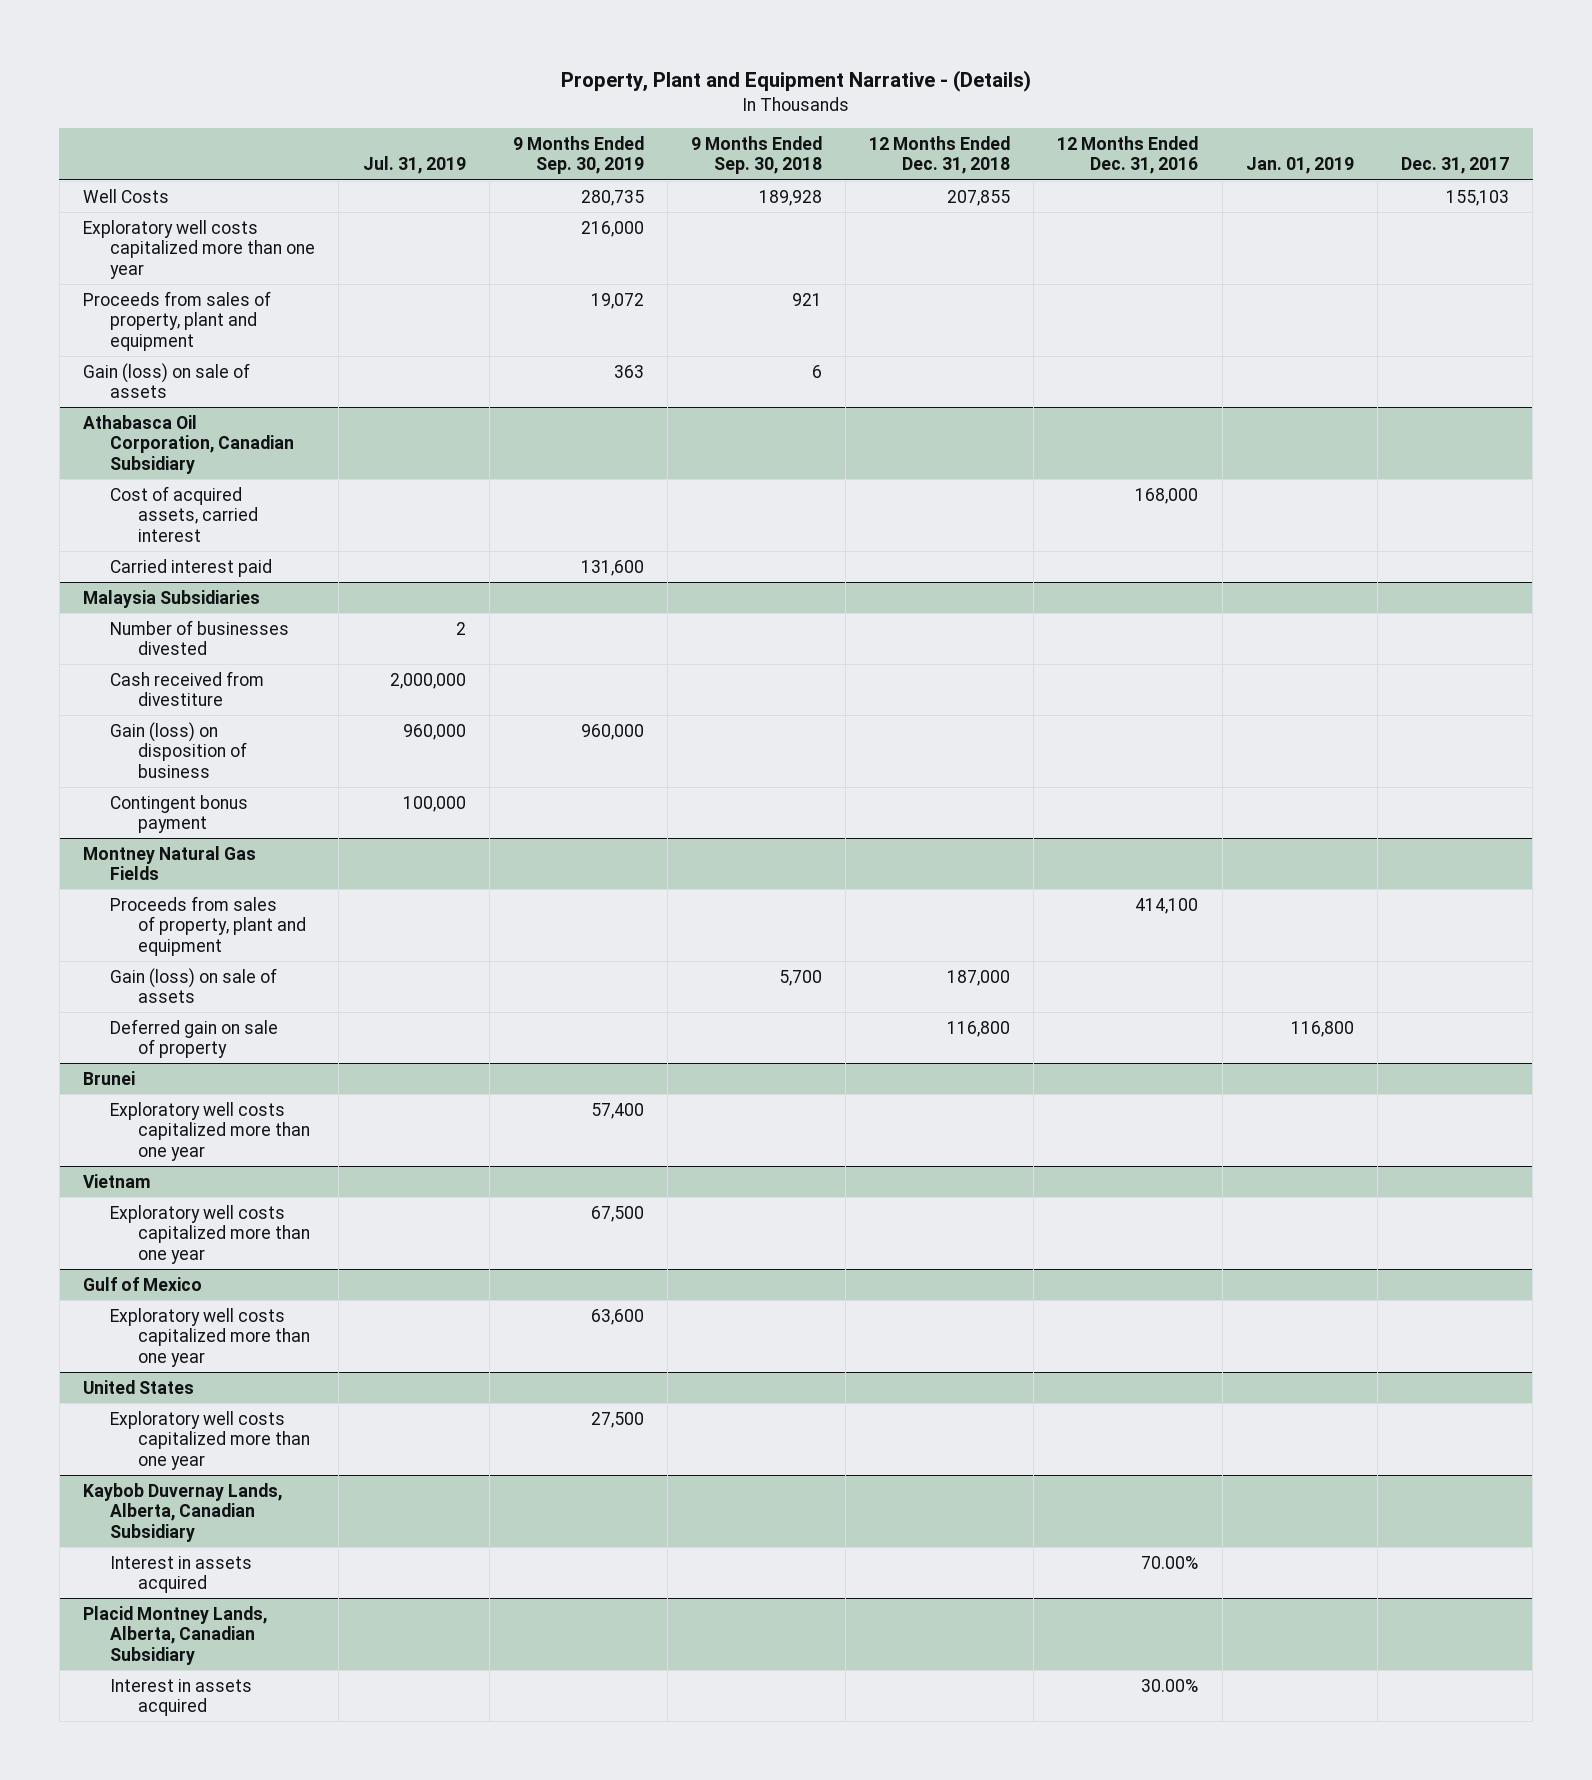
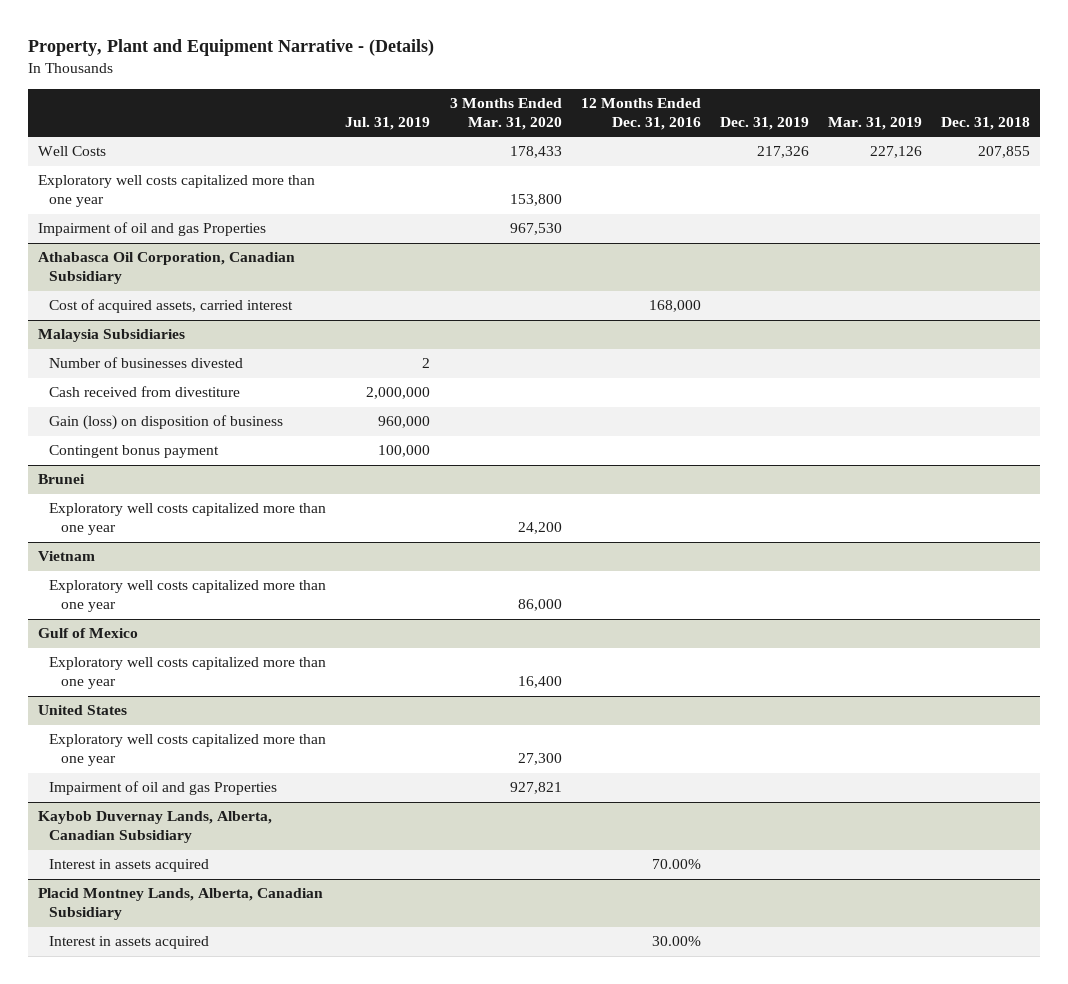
- | Jul. 31, 2019 | 9 Months Ended Sep. 30, 2019 | 9 Months Ended Sep. 30, 2018 | 12 Months Ended Dec. 31, 2018 | 12 Months Ended Dec. 31, 2016 | Jan. 01, 2019 | Dec. 31, 2017
+ | Jul. 31, 2019 | 3 Months Ended Mar. 31, 2020 | 12 Months Ended Dec. 31, 2016 | Dec. 31, 2019 | Mar. 31, 2019 | Dec. 31, 2018
- Proceeds from sales of property, plant and equipment | | 19,072 | 921 | | | |
- Gain (loss) on sale of assets | | 363 | 6 | | | |
+ Impairment of oil and gas Properties | | 967,530 | | | |
@ Athabasca Oil Corporation, Canadian Subsidiary
- Carried interest paid | | 131,600 | | | | |
- Montney Natural Gas Fields
- Proceeds from sales of property, plant and equipment | | | | | 414,100 | |
- Gain (loss) on sale of assets | | | 5,700 | 187,000 | | |
- Deferred gain on sale of property | | | | 116,800 | | 116,800 |
@ United States
+ Impairment of oil and gas Properties | | 927,821 | | | |

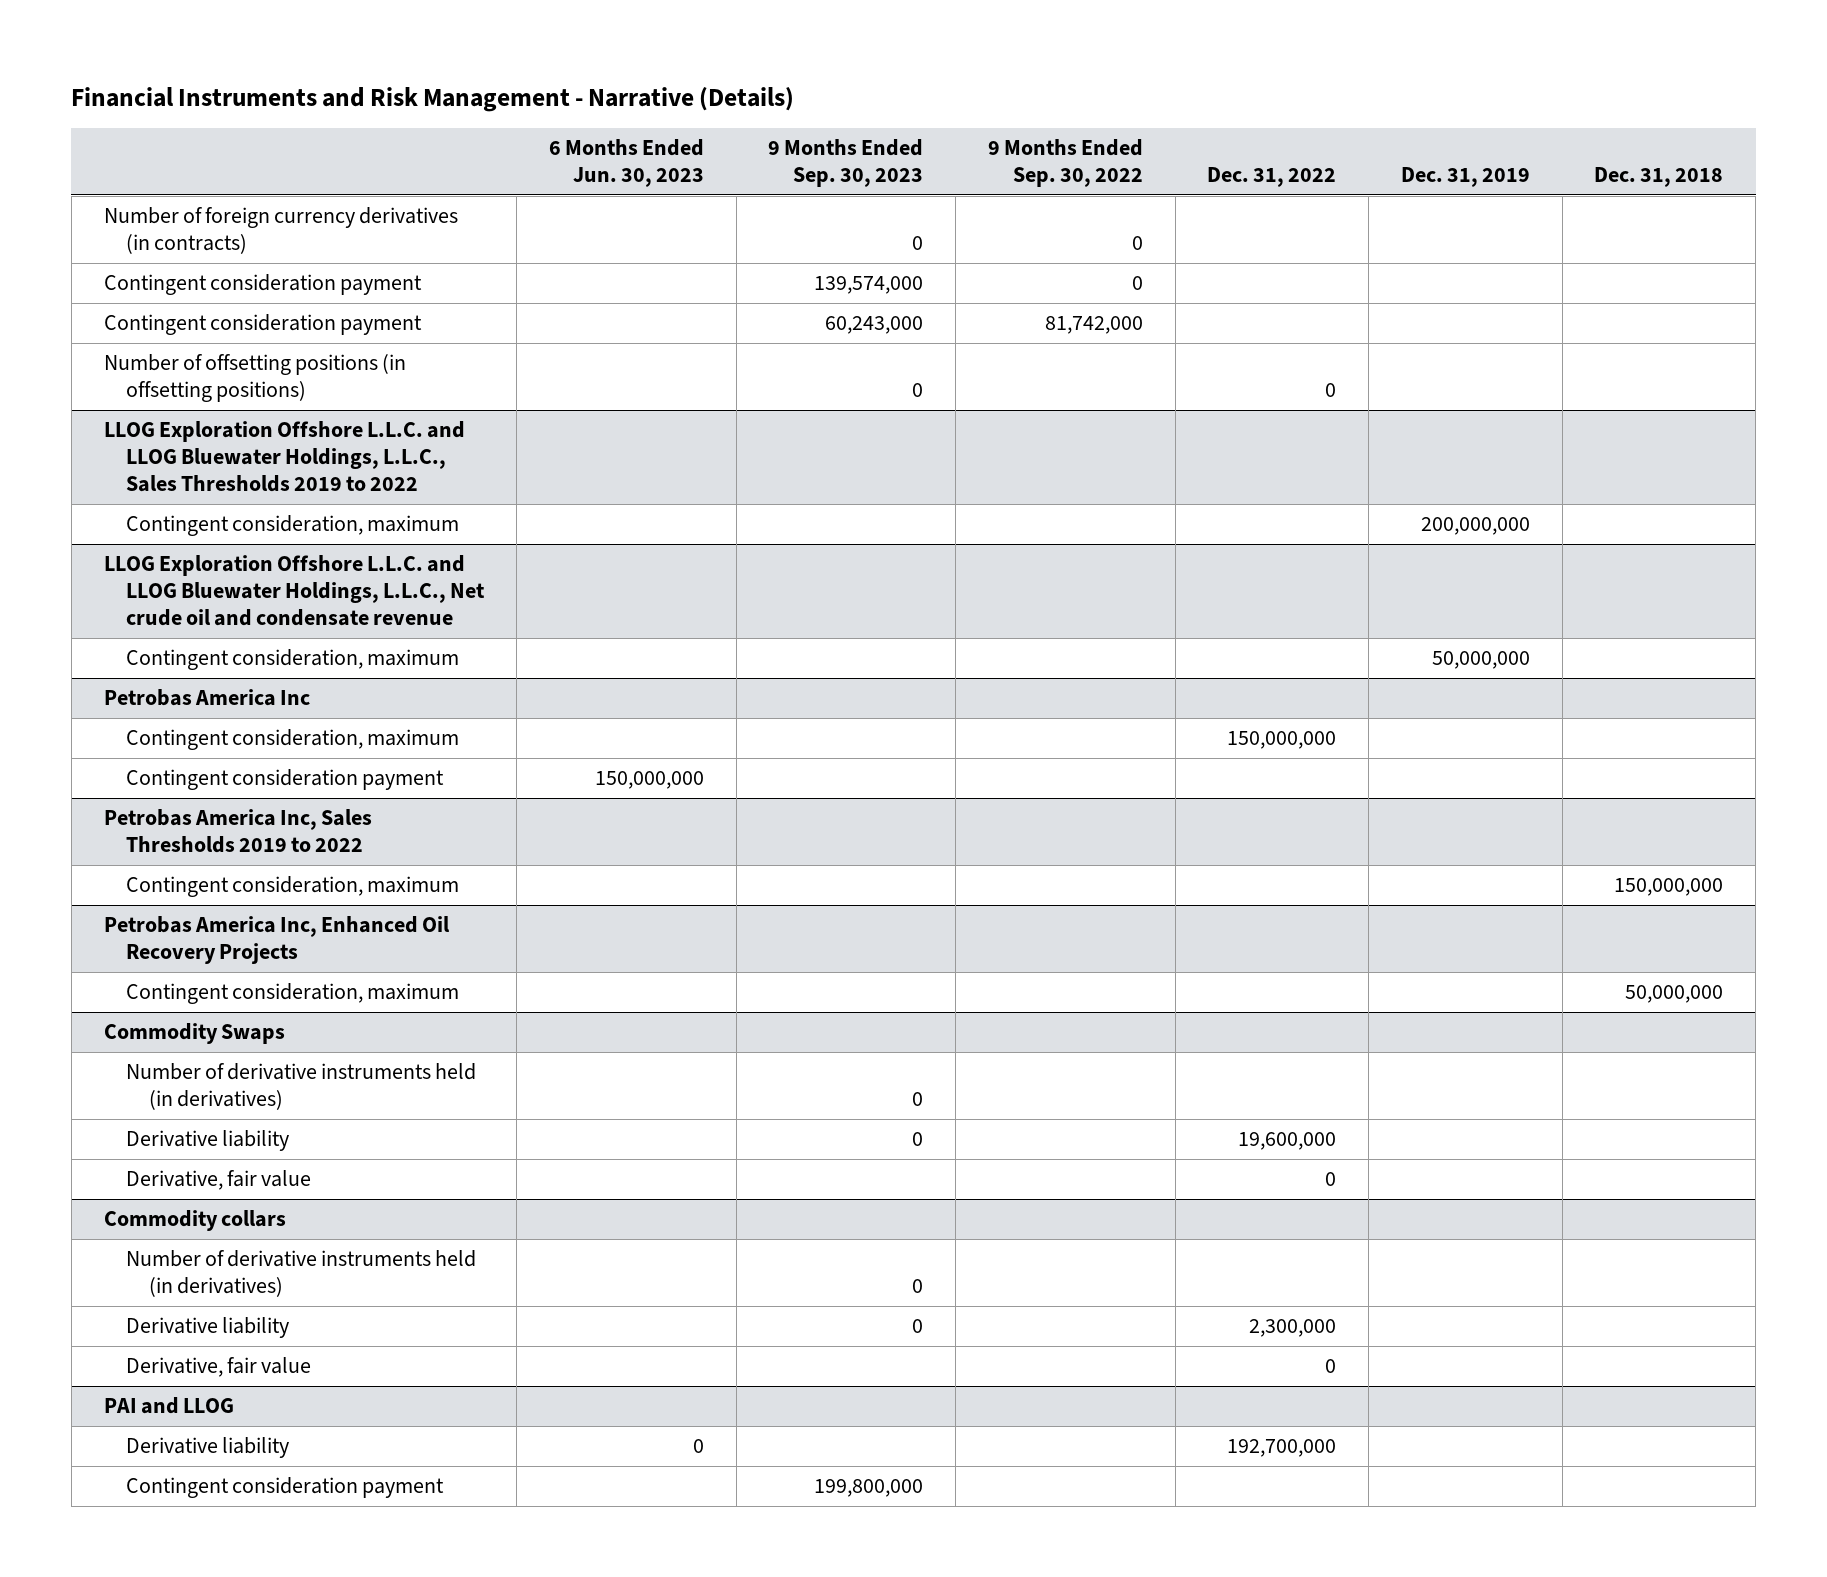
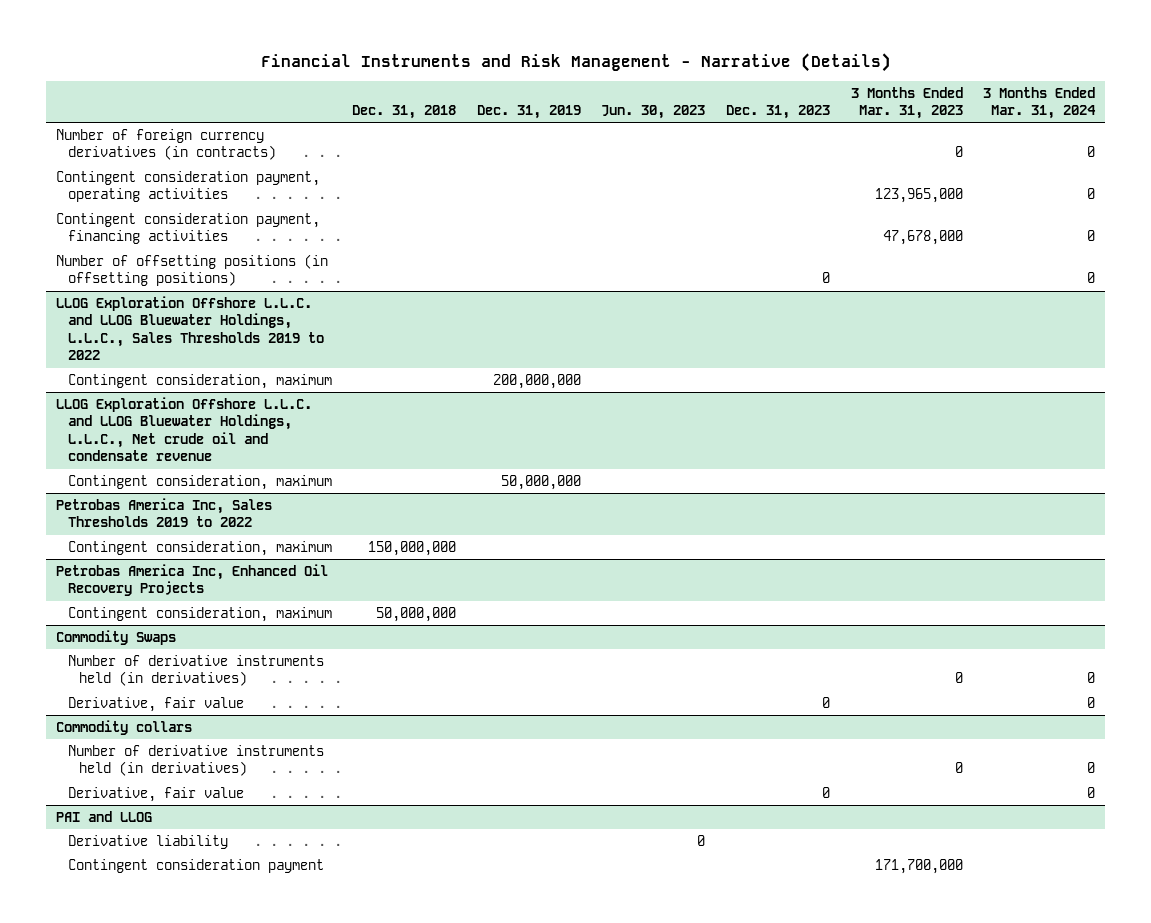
- | 6 Months Ended Jun. 30, 2023 | 9 Months Ended Sep. 30, 2023 | 9 Months Ended Sep. 30, 2022 | Dec. 31, 2022 | Dec. 31, 2019 | Dec. 31, 2018
+ | Dec. 31, 2018 | Dec. 31, 2019 | Jun. 30, 2023 | Dec. 31, 2023 | 3 Months Ended Mar. 31, 2023 | 3 Months Ended Mar. 31, 2024
- Contingent consideration payment | | 139,574,000 | 0 | | |
- Contingent consideration payment | | 60,243,000 | 81,742,000 | | |
+ Contingent consideration payment, operating activities | | | | | 123,965,000 | 0
+ Contingent consideration payment, financing activities | | | | | 47,678,000 | 0
- Petrobas America Inc
- Contingent consideration, maximum | | | | 150,000,000 | |
- Contingent consideration payment | 150,000,000 | | | | |
@ Commodity Swaps
- Derivative liability | | 0 | | 19,600,000 | |
@ Commodity collars
- Derivative liability | | 0 | | 2,300,000 | |

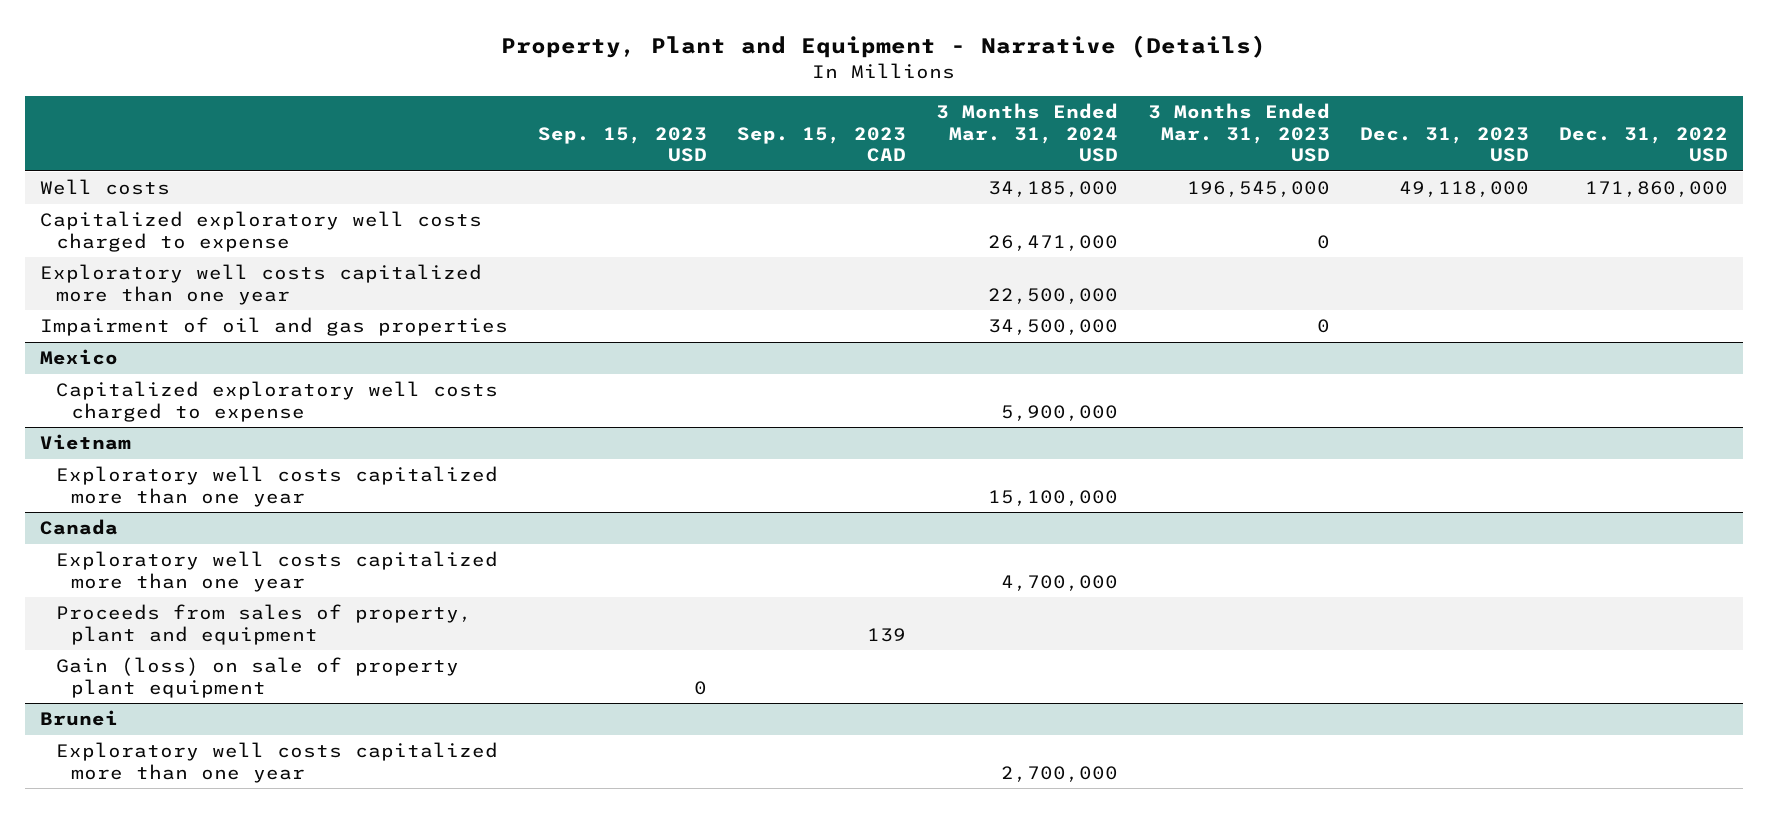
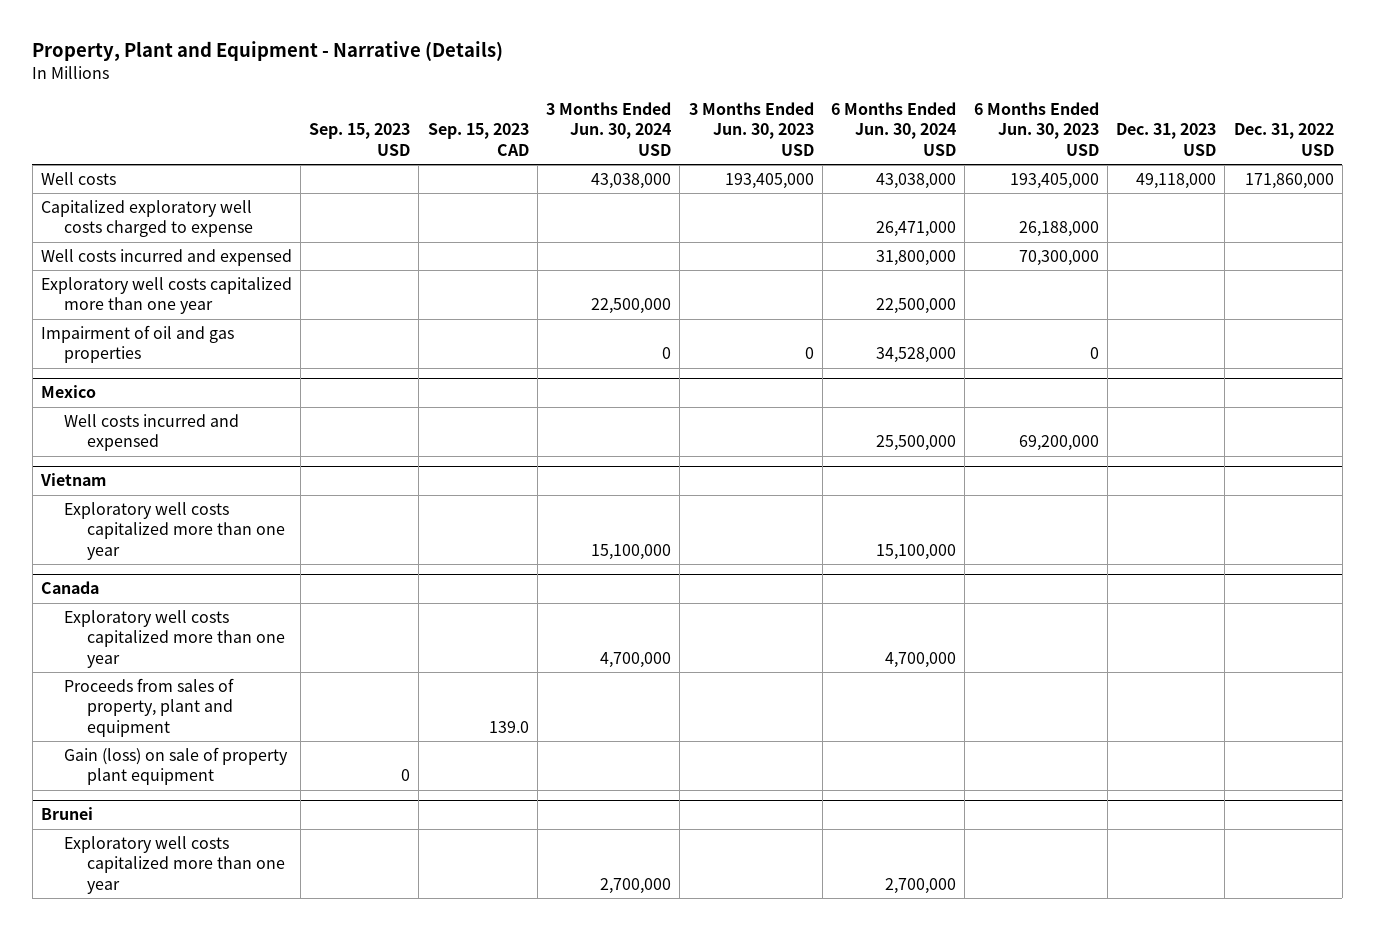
- | Sep. 15, 2023 USD | Sep. 15, 2023 CAD | 3 Months Ended Mar. 31, 2024 USD | 3 Months Ended Mar. 31, 2023 USD | Dec. 31, 2023 USD | Dec. 31, 2022 USD
+ | Sep. 15, 2023 USD | Sep. 15, 2023 CAD | 3 Months Ended Jun. 30, 2024 USD | 3 Months Ended Jun. 30, 2023 USD | 6 Months Ended Jun. 30, 2024 USD | 6 Months Ended Jun. 30, 2023 USD | Dec. 31, 2023 USD | Dec. 31, 2022 USD
+ Well costs incurred and expensed | | | | | 31,800,000 | 70,300,000 | |
@ Mexico
- Capitalized exploratory well costs charged to expense | | | 5,900,000 | | |
+ Well costs incurred and expensed | | | | | 25,500,000 | 69,200,000 | |
@ Canada
- Proceeds from sales of property, plant and equipment | | 139 | | | |
+ Proceeds from sales of property, plant and equipment | | 139.0 | | | | | |

